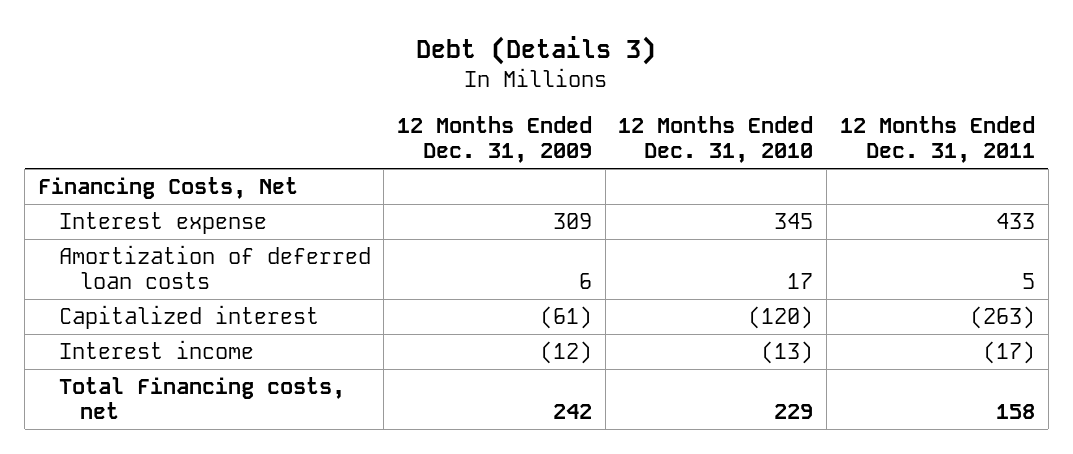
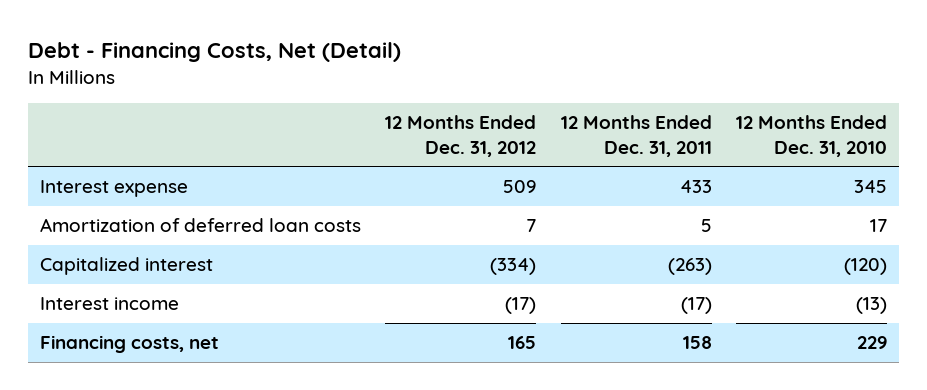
- Debt (Details 3)
+ Debt - Financing Costs, Net (Detail)
- | 12 Months Ended Dec. 31, 2009 | 12 Months Ended Dec. 31, 2010 | 12 Months Ended Dec. 31, 2011
+ | 12 Months Ended Dec. 31, 2012 | 12 Months Ended Dec. 31, 2011 | 12 Months Ended Dec. 31, 2010
- Financing Costs, Net
- Total Financing costs, net | 242 | 229 | 158
+ Financing costs, net | 165 | 158 | 229

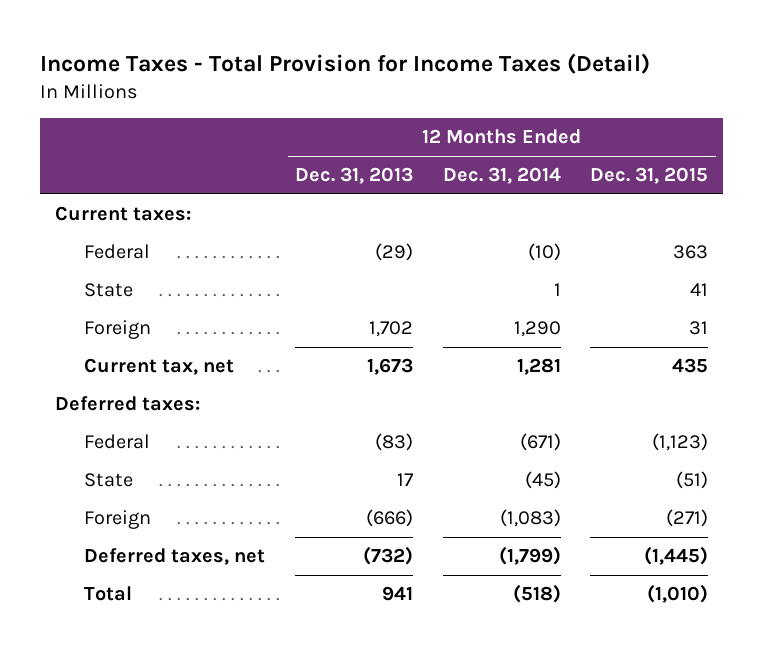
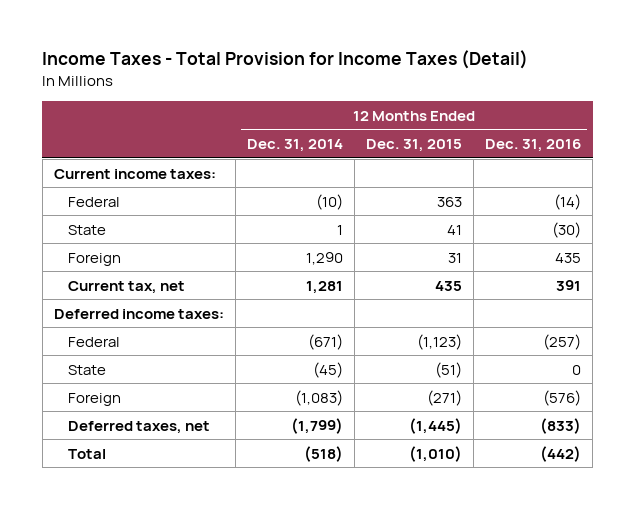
- | 12 Months Ended Dec. 31, 2013 | 12 Months Ended Dec. 31, 2014 | 12 Months Ended Dec. 31, 2015
+ | 12 Months Ended Dec. 31, 2014 | 12 Months Ended Dec. 31, 2015 | 12 Months Ended Dec. 31, 2016
- Current taxes:
+ Current income taxes:
- Deferred taxes:
+ Deferred income taxes:

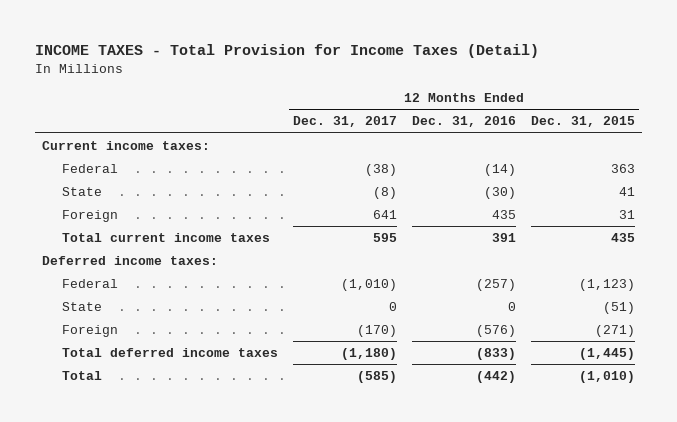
- Income Taxes - Total Provision for Income Taxes (Detail)
+ INCOME TAXES - Total Provision for Income Taxes (Detail)
- | 12 Months Ended Dec. 31, 2014 | 12 Months Ended Dec. 31, 2015 | 12 Months Ended Dec. 31, 2016
+ | 12 Months Ended Dec. 31, 2017 | 12 Months Ended Dec. 31, 2016 | 12 Months Ended Dec. 31, 2015
- Current tax, net | 1,281 | 435 | 391
+ Total current income taxes | 595 | 391 | 435
- Deferred taxes, net | (1,799) | (1,445) | (833)
+ Total deferred income taxes | (1,180) | (833) | (1,445)

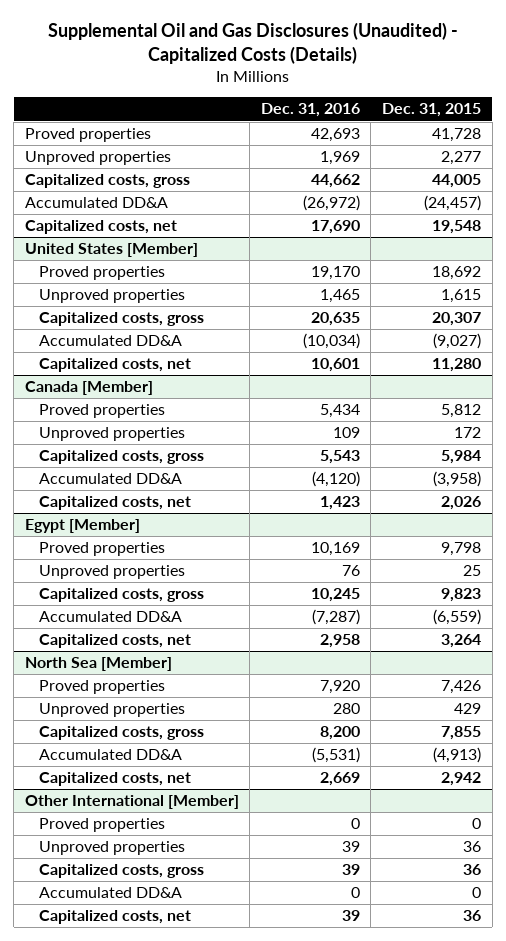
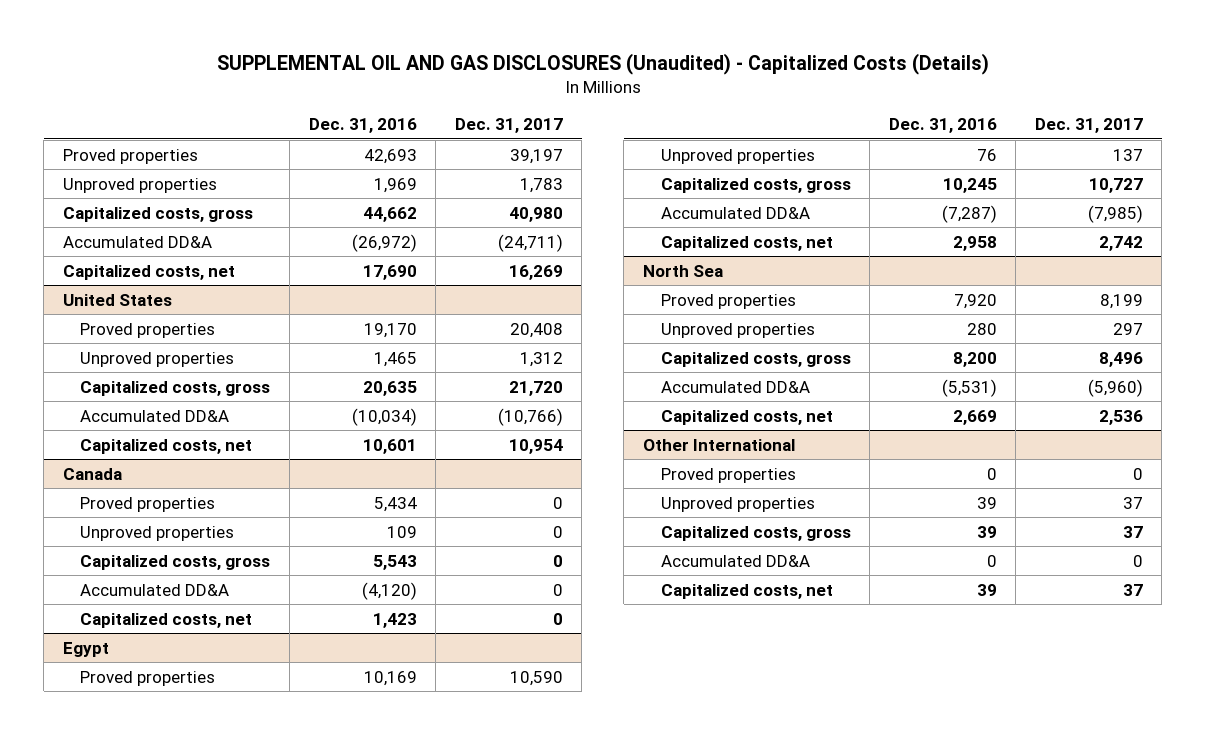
- Supplemental Oil and Gas Disclosures (Unaudited) - Capitalized Costs (Details)
+ SUPPLEMENTAL OIL AND GAS DISCLOSURES (Unaudited) - Capitalized Costs (Details)
- | Dec. 31, 2016 | Dec. 31, 2015
+ | Dec. 31, 2016 | Dec. 31, 2017
- United States [Member]
+ United States
- Canada [Member]
+ Canada
- Egypt [Member]
+ Egypt
- North Sea [Member]
+ North Sea
- Other International [Member]
+ Other International

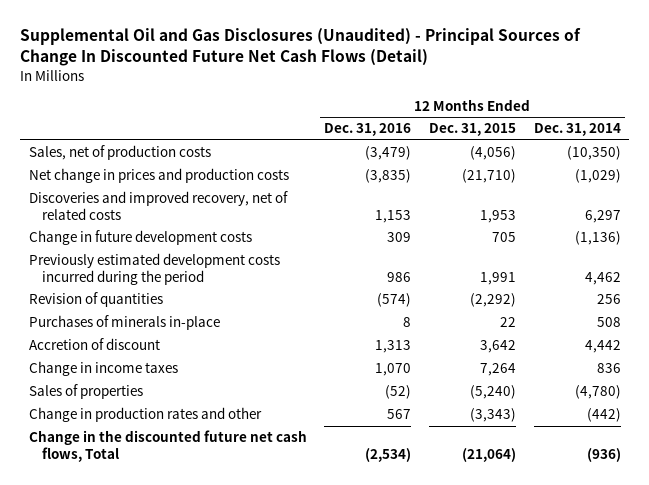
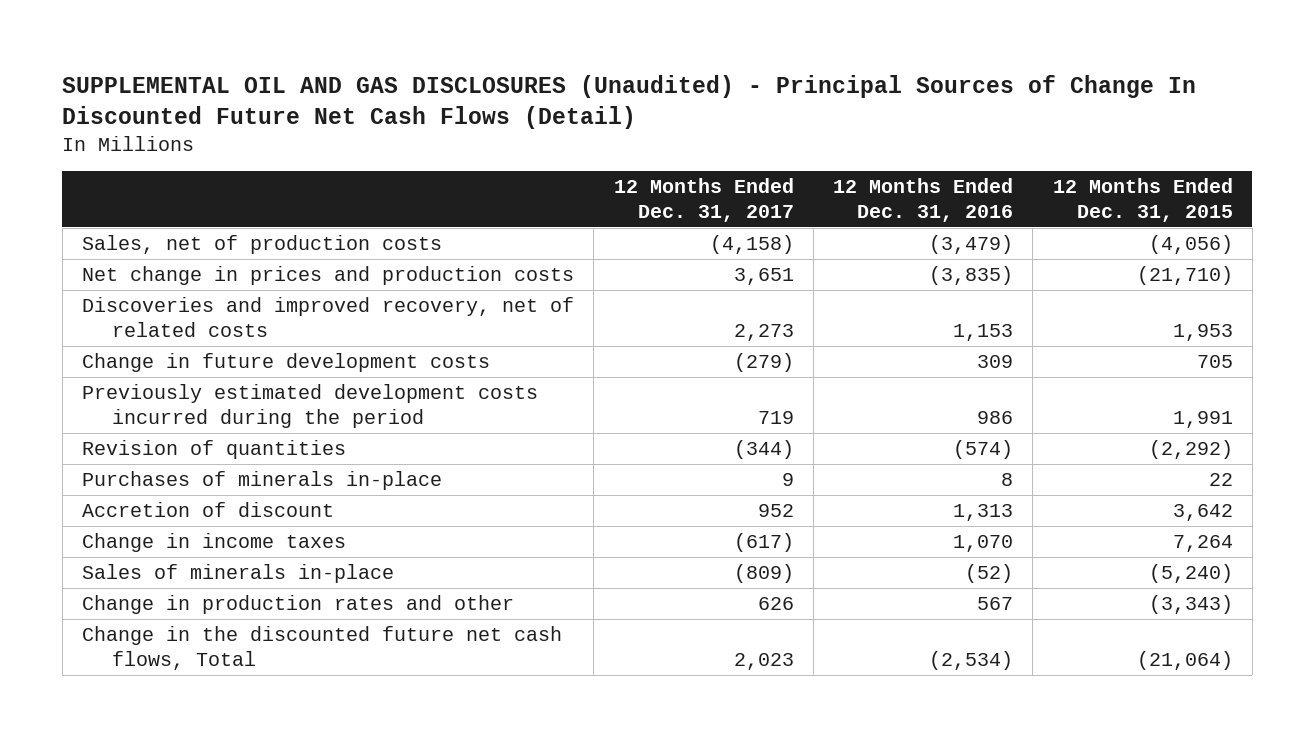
- Supplemental Oil and Gas Disclosures (Unaudited) - Principal Sources of Change In Discounted Future Net Cash Flows (Detail)
+ SUPPLEMENTAL OIL AND GAS DISCLOSURES (Unaudited) - Principal Sources of Change In Discounted Future Net Cash Flows (Detail)
- | 12 Months Ended Dec. 31, 2016 | 12 Months Ended Dec. 31, 2015 | 12 Months Ended Dec. 31, 2014
+ | 12 Months Ended Dec. 31, 2017 | 12 Months Ended Dec. 31, 2016 | 12 Months Ended Dec. 31, 2015
- Sales of properties | (52) | (5,240) | (4,780)
+ Sales of minerals in-place | (809) | (52) | (5,240)

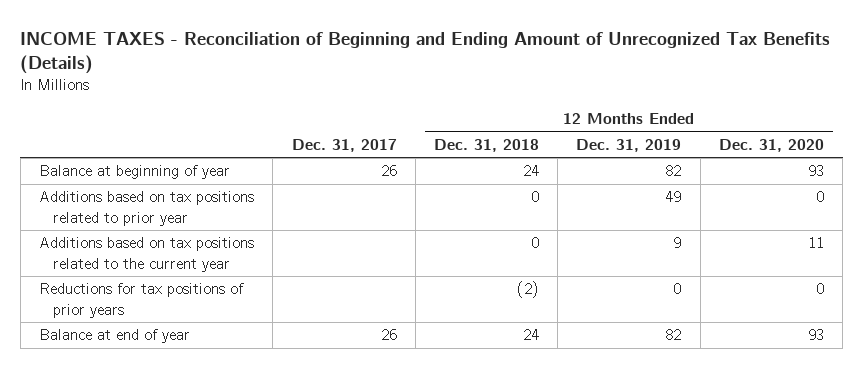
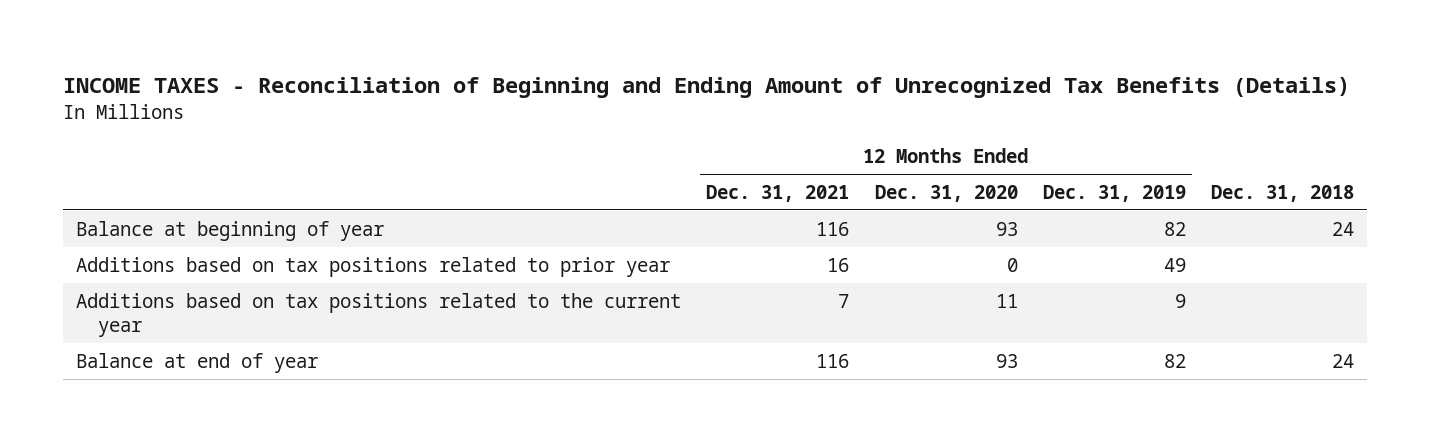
- | Dec. 31, 2017 | 12 Months Ended Dec. 31, 2018 | 12 Months Ended Dec. 31, 2019 | 12 Months Ended Dec. 31, 2020
+ | 12 Months Ended Dec. 31, 2021 | 12 Months Ended Dec. 31, 2020 | 12 Months Ended Dec. 31, 2019 | Dec. 31, 2018
- Reductions for tax positions of prior years | | (2) | 0 | 0

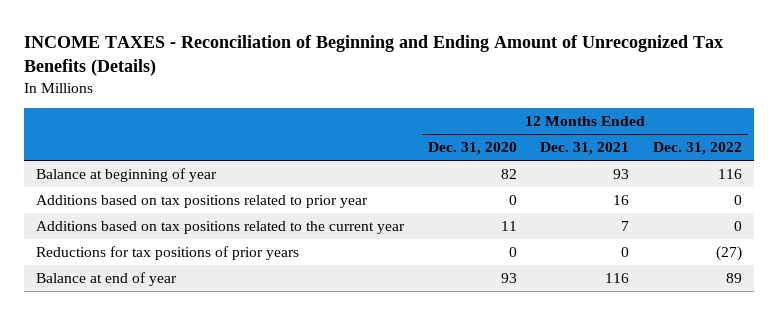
- | 12 Months Ended Dec. 31, 2021 | 12 Months Ended Dec. 31, 2020 | 12 Months Ended Dec. 31, 2019 | Dec. 31, 2018
+ | 12 Months Ended Dec. 31, 2020 | 12 Months Ended Dec. 31, 2021 | 12 Months Ended Dec. 31, 2022
- Balance at beginning of year | 116 | 93 | 82 | 24
+ Balance at beginning of year | 82 | 93 | 116
+ Reductions for tax positions of prior years | 0 | 0 | (27)

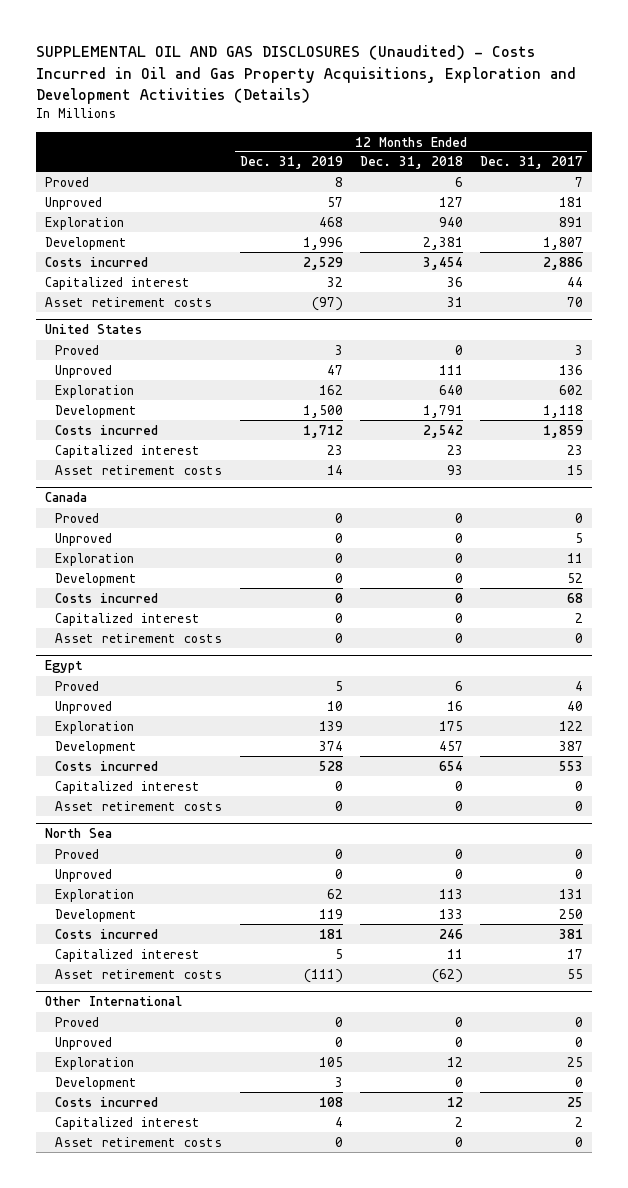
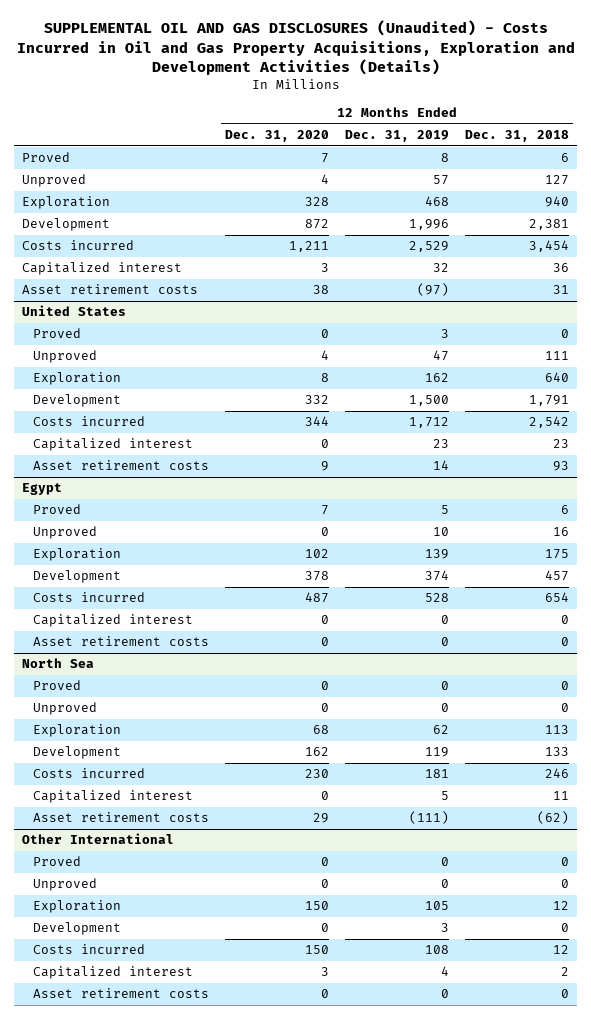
- | 12 Months Ended Dec. 31, 2019 | 12 Months Ended Dec. 31, 2018 | 12 Months Ended Dec. 31, 2017
+ | 12 Months Ended Dec. 31, 2020 | 12 Months Ended Dec. 31, 2019 | 12 Months Ended Dec. 31, 2018
- Canada
- Proved | 0 | 0 | 0
- Unproved | 0 | 0 | 5
- Exploration | 0 | 0 | 11
- Development | 0 | 0 | 52
- Costs incurred | 0 | 0 | 68
- Capitalized interest | 0 | 0 | 2
- Asset retirement costs | 0 | 0 | 0

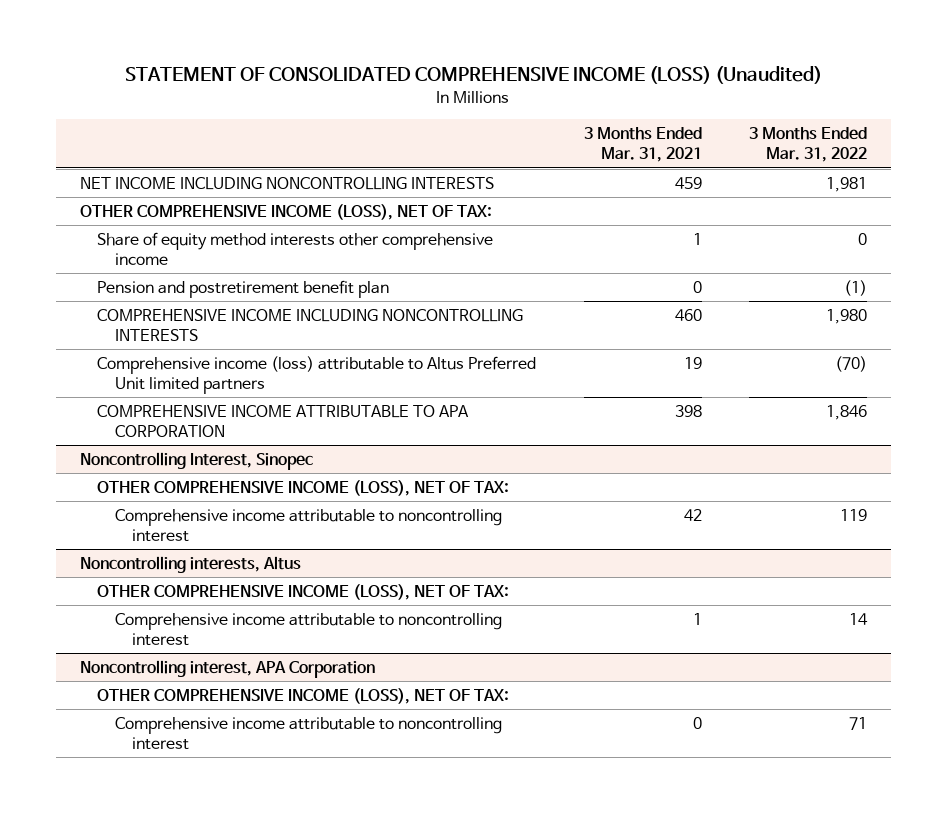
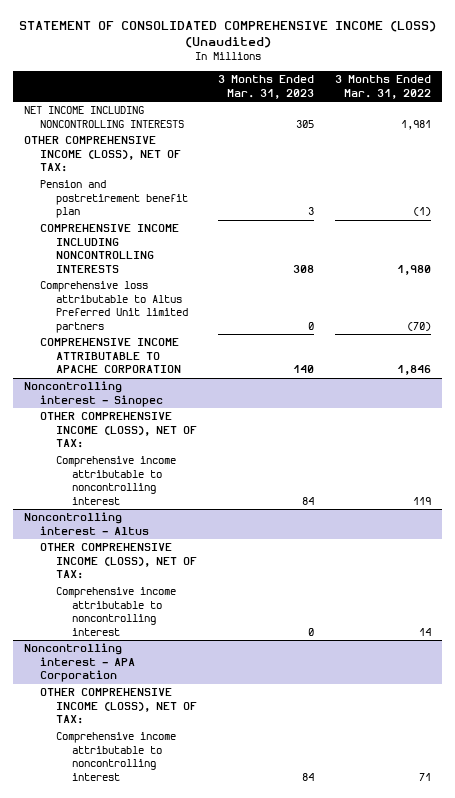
- | 3 Months Ended Mar. 31, 2021 | 3 Months Ended Mar. 31, 2022
+ | 3 Months Ended Mar. 31, 2023 | 3 Months Ended Mar. 31, 2022
- Share of equity method interests other comprehensive income | 1 | 0
- Comprehensive income (loss) attributable to Altus Preferred Unit limited partners | 19 | (70)
- COMPREHENSIVE INCOME ATTRIBUTABLE TO APA CORPORATION | 398 | 1,846
- Noncontrolling Interest, Sinopec
+ Comprehensive loss attributable to Altus Preferred Unit limited partners | 0 | (70)
+ COMPREHENSIVE INCOME ATTRIBUTABLE TO APACHE CORPORATION | 140 | 1,846
+ Noncontrolling interest - Sinopec
- Noncontrolling interests, Altus
+ Noncontrolling interest - Altus
- Noncontrolling interest, APA Corporation
+ Noncontrolling interest - APA Corporation

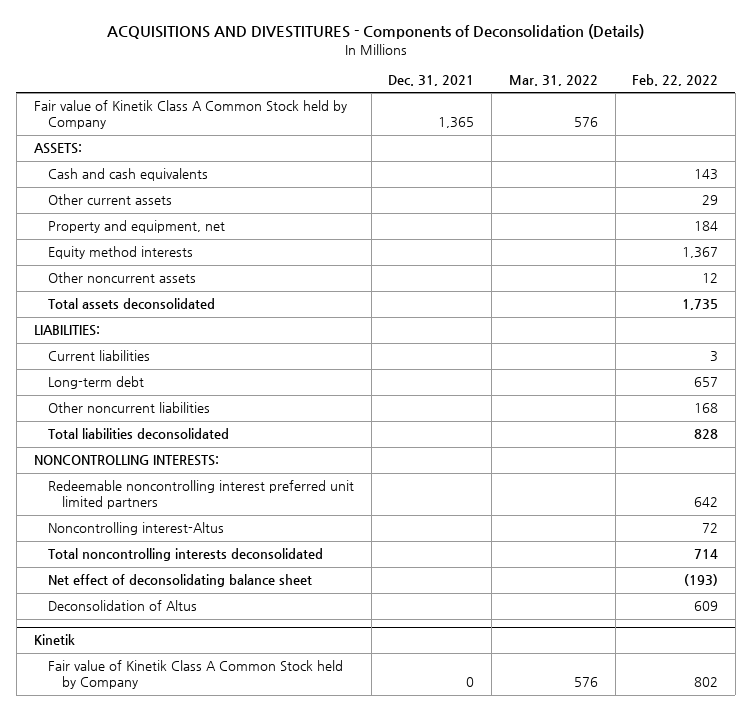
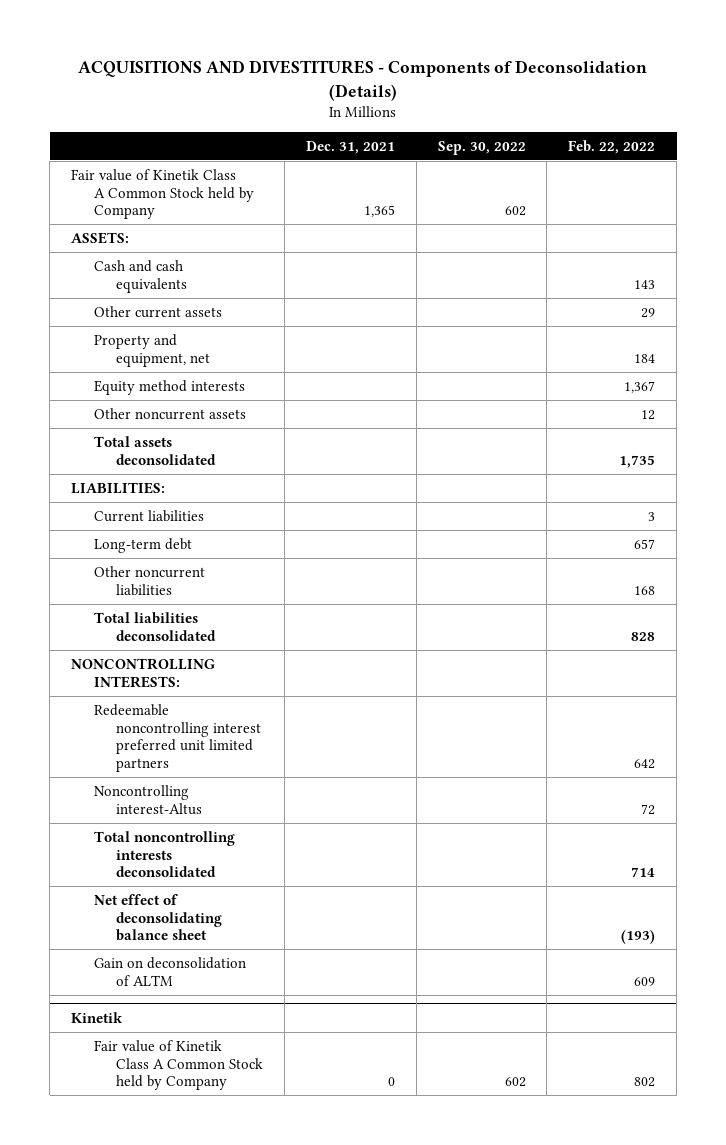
- | Dec. 31, 2021 | Mar. 31, 2022 | Feb. 22, 2022
+ | Dec. 31, 2021 | Sep. 30, 2022 | Feb. 22, 2022
- Deconsolidation of Altus | | | 609
+ Gain on deconsolidation of ALTM | | | 609

